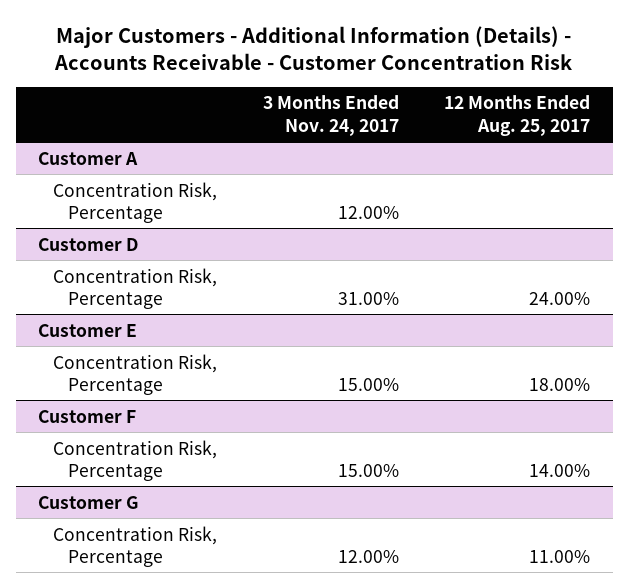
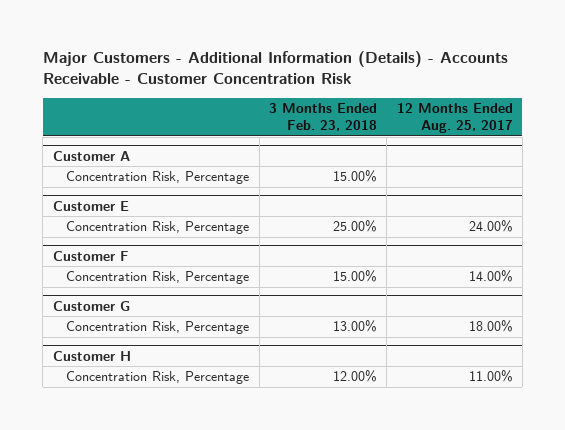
- | 3 Months Ended Nov. 24, 2017 | 12 Months Ended Aug. 25, 2017
+ | 3 Months Ended Feb. 23, 2018 | 12 Months Ended Aug. 25, 2017
- Customer D
- Concentration Risk, Percentage | 31.00% | 24.00%
@ Customer E
- Concentration Risk, Percentage | 15.00% | 18.00%
+ Concentration Risk, Percentage | 25.00% | 24.00%
@ Customer G
+ Concentration Risk, Percentage | 13.00% | 18.00%
+ Customer H

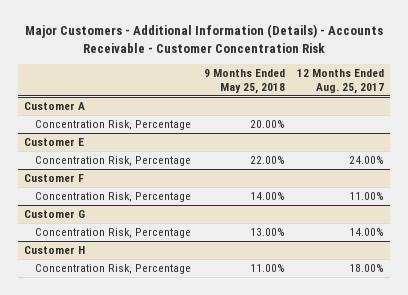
- | 3 Months Ended Feb. 23, 2018 | 12 Months Ended Aug. 25, 2017
+ | 9 Months Ended May 25, 2018 | 12 Months Ended Aug. 25, 2017
@ Customer F
- Concentration Risk, Percentage | 15.00% | 14.00%
+ Concentration Risk, Percentage | 14.00% | 11.00%
@ Customer G
- Concentration Risk, Percentage | 13.00% | 18.00%
+ Concentration Risk, Percentage | 13.00% | 14.00%
@ Customer H
- Concentration Risk, Percentage | 12.00% | 11.00%
+ Concentration Risk, Percentage | 11.00% | 18.00%

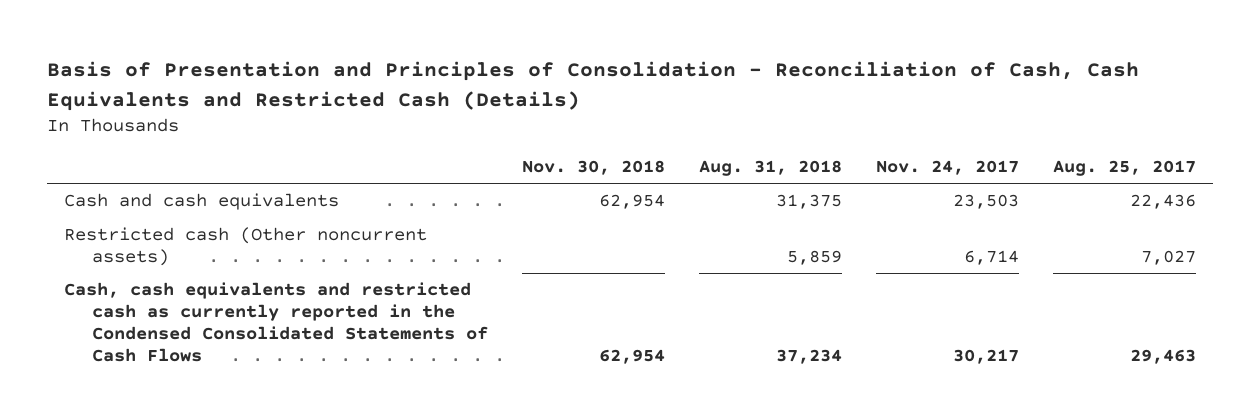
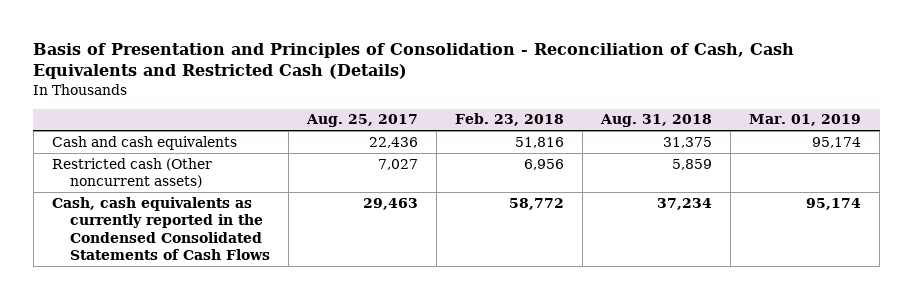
- | Nov. 30, 2018 | Aug. 31, 2018 | Nov. 24, 2017 | Aug. 25, 2017
+ | Aug. 25, 2017 | Feb. 23, 2018 | Aug. 31, 2018 | Mar. 01, 2019
- Cash, cash equivalents and restricted cash as currently reported in the Condensed Consolidated Statements of Cash Flows | 62,954 | 37,234 | 30,217 | 29,463
+ Cash, cash equivalents as currently reported in the Condensed Consolidated Statements of Cash Flows | 29,463 | 58,772 | 37,234 | 95,174

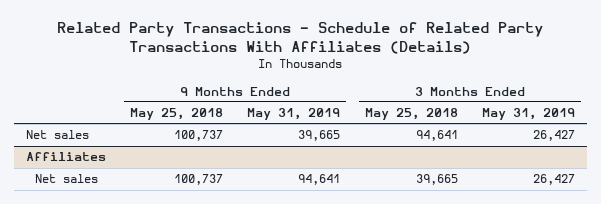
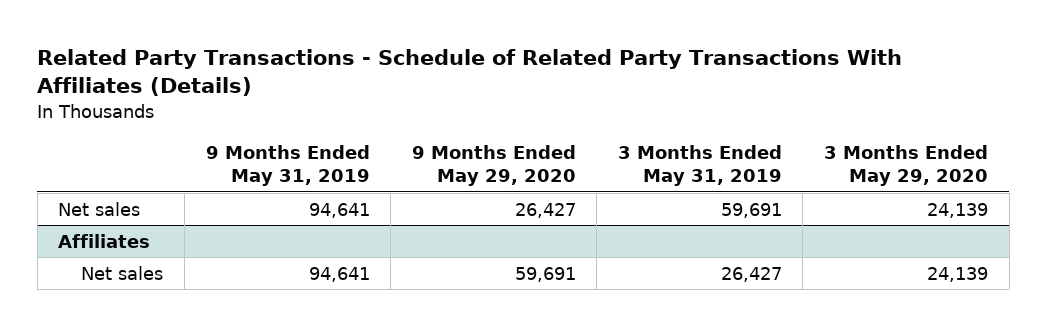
- | 9 Months Ended May 25, 2018 | 9 Months Ended May 31, 2019 | 3 Months Ended May 25, 2018 | 3 Months Ended May 31, 2019
+ | 9 Months Ended May 31, 2019 | 9 Months Ended May 29, 2020 | 3 Months Ended May 31, 2019 | 3 Months Ended May 29, 2020
- Net sales | 100,737 | 39,665 | 94,641 | 26,427
+ Net sales | 94,641 | 26,427 | 59,691 | 24,139

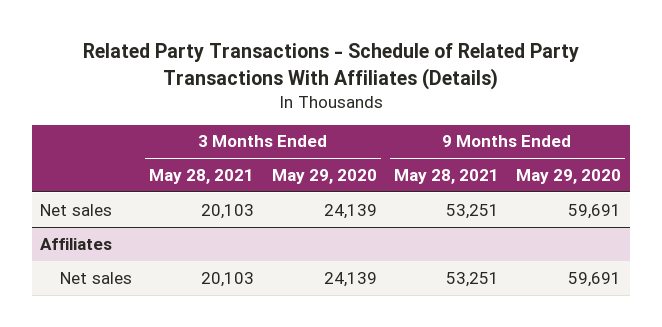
- | 9 Months Ended May 31, 2019 | 9 Months Ended May 29, 2020 | 3 Months Ended May 31, 2019 | 3 Months Ended May 29, 2020
+ | 3 Months Ended May 28, 2021 | 3 Months Ended May 29, 2020 | 9 Months Ended May 28, 2021 | 9 Months Ended May 29, 2020
- Net sales | 94,641 | 26,427 | 59,691 | 24,139
+ Net sales | 20,103 | 24,139 | 53,251 | 59,691

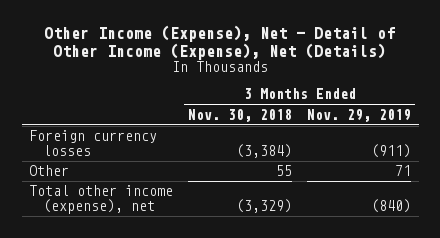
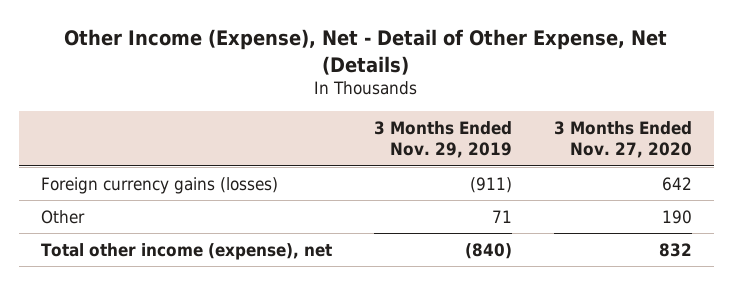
- Other Income (Expense), Net - Detail of Other Income (Expense), Net (Details)
+ Other Income (Expense), Net - Detail of Other Expense, Net (Details)
- | 3 Months Ended Nov. 30, 2018 | 3 Months Ended Nov. 29, 2019
+ | 3 Months Ended Nov. 29, 2019 | 3 Months Ended Nov. 27, 2020
- Foreign currency losses | (3,384) | (911)
+ Foreign currency gains (losses) | (911) | 642

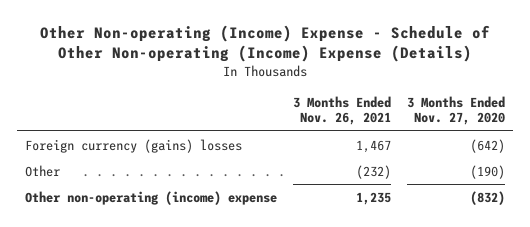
- Other Income (Expense), Net - Detail of Other Expense, Net (Details)
+ Other Non-operating (Income) Expense - Schedule of Other Non-operating (Income) Expense (Details)
- | 3 Months Ended Nov. 29, 2019 | 3 Months Ended Nov. 27, 2020
+ | 3 Months Ended Nov. 26, 2021 | 3 Months Ended Nov. 27, 2020
- Foreign currency gains (losses) | (911) | 642
- Other | 71 | 190
- Total other income (expense), net | (840) | 832
+ Foreign currency (gains) losses | 1,467 | (642)
+ Other | (232) | (190)
+ Other non-operating (income) expense | 1,235 | (832)

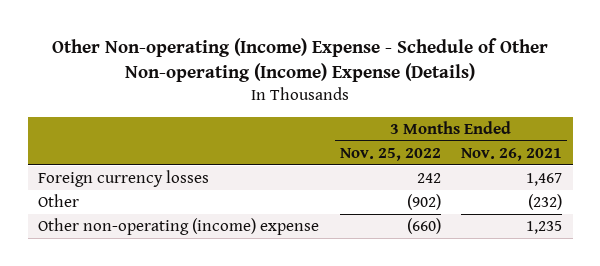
- | 3 Months Ended Nov. 26, 2021 | 3 Months Ended Nov. 27, 2020
+ | 3 Months Ended Nov. 25, 2022 | 3 Months Ended Nov. 26, 2021
- Foreign currency (gains) losses | 1,467 | (642)
+ Foreign currency losses | 242 | 1,467

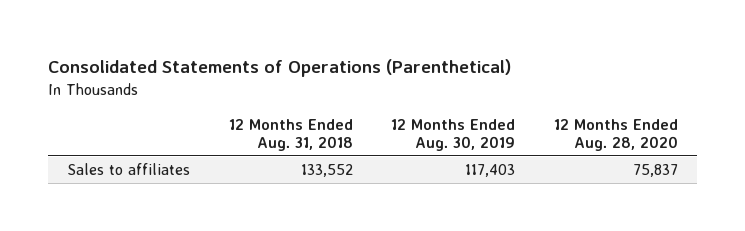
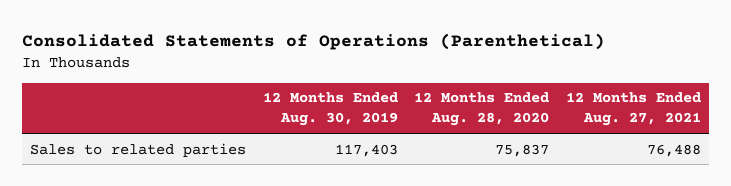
- | 12 Months Ended Aug. 31, 2018 | 12 Months Ended Aug. 30, 2019 | 12 Months Ended Aug. 28, 2020
+ | 12 Months Ended Aug. 30, 2019 | 12 Months Ended Aug. 28, 2020 | 12 Months Ended Aug. 27, 2021
- Sales to affiliates | 133,552 | 117,403 | 75,837
+ Sales to related parties | 117,403 | 75,837 | 76,488

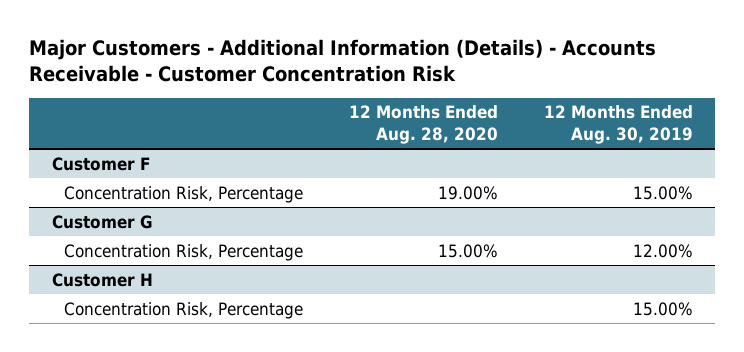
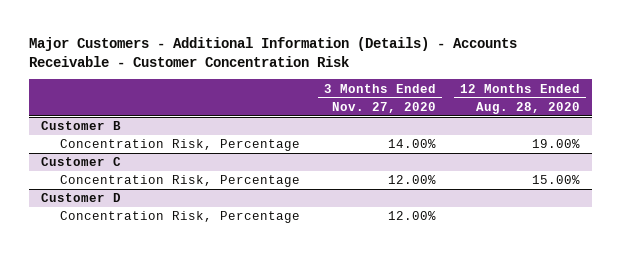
- | 12 Months Ended Aug. 28, 2020 | 12 Months Ended Aug. 30, 2019
+ | 3 Months Ended Nov. 27, 2020 | 12 Months Ended Aug. 28, 2020
- Customer F
+ Customer B
- Customer G
+ Customer C
- Customer H
+ Customer D

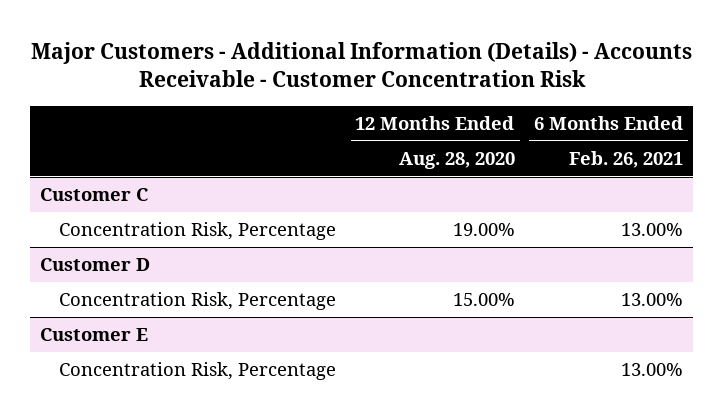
- | 3 Months Ended Nov. 27, 2020 | 12 Months Ended Aug. 28, 2020
+ | 12 Months Ended Aug. 28, 2020 | 6 Months Ended Feb. 26, 2021
- Customer B
- Concentration Risk, Percentage | 14.00% | 19.00%
@ Customer C
- Concentration Risk, Percentage | 12.00% | 15.00%
+ Concentration Risk, Percentage | 19.00% | 13.00%
@ Customer D
+ Concentration Risk, Percentage | 15.00% | 13.00%
+ Customer E

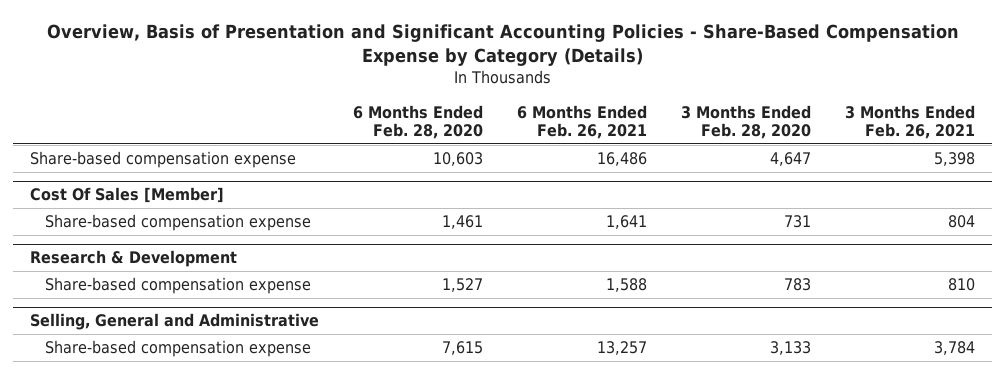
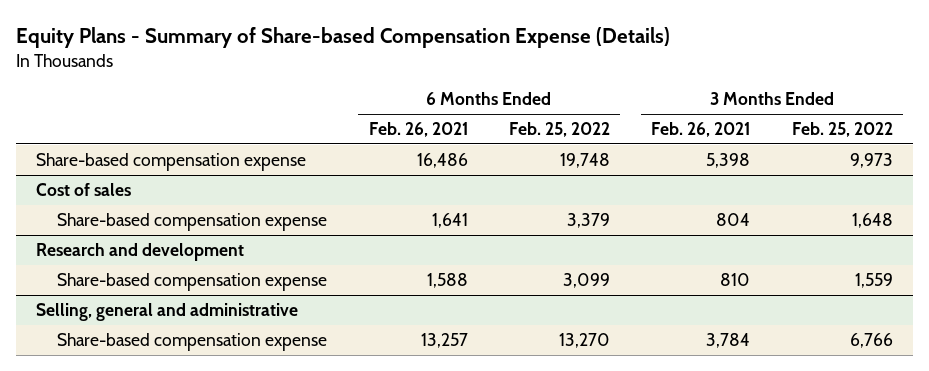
- Overview, Basis of Presentation and Significant Accounting Policies - Share-Based Compensation Expense by Category (Details)
+ Equity Plans - Summary of Share-based Compensation Expense (Details)
- | 6 Months Ended Feb. 28, 2020 | 6 Months Ended Feb. 26, 2021 | 3 Months Ended Feb. 28, 2020 | 3 Months Ended Feb. 26, 2021
+ | 6 Months Ended Feb. 26, 2021 | 6 Months Ended Feb. 25, 2022 | 3 Months Ended Feb. 26, 2021 | 3 Months Ended Feb. 25, 2022
- Cost Of Sales [Member]
+ Cost of sales
- Research & Development
+ Research and development
- Selling, General and Administrative
+ Selling, general and administrative

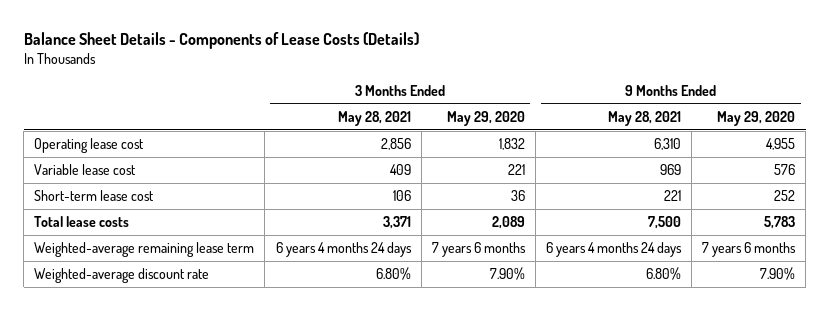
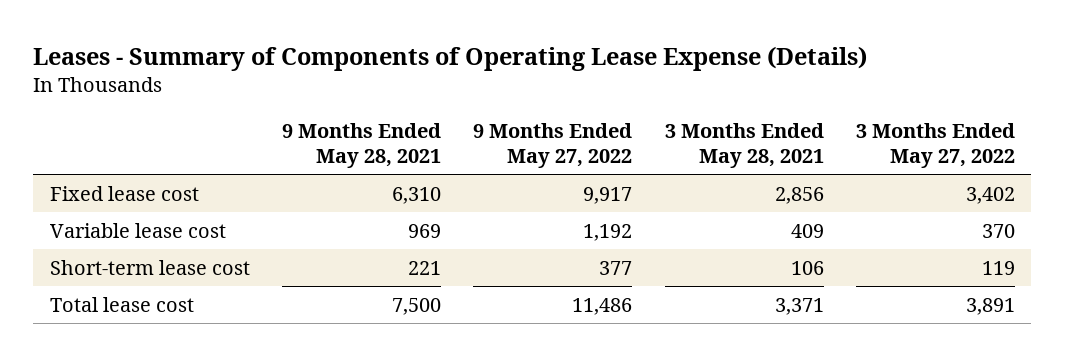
- Balance Sheet Details - Components of Lease Costs (Details)
+ Leases - Summary of Components of Operating Lease Expense (Details)
- | 3 Months Ended May 28, 2021 | 3 Months Ended May 29, 2020 | 9 Months Ended May 28, 2021 | 9 Months Ended May 29, 2020
+ | 9 Months Ended May 28, 2021 | 9 Months Ended May 27, 2022 | 3 Months Ended May 28, 2021 | 3 Months Ended May 27, 2022
- Operating lease cost | 2,856 | 1,832 | 6,310 | 4,955
+ Fixed lease cost | 6,310 | 9,917 | 2,856 | 3,402
- Total lease costs | 3,371 | 2,089 | 7,500 | 5,783
- Weighted-average remaining lease term | 6 years 4 months 24 days | 7 years 6 months | 6 years 4 months 24 days | 7 years 6 months
- Weighted-average discount rate | 6.80% | 7.90% | 6.80% | 7.90%
+ Total lease cost | 7,500 | 11,486 | 3,371 | 3,891

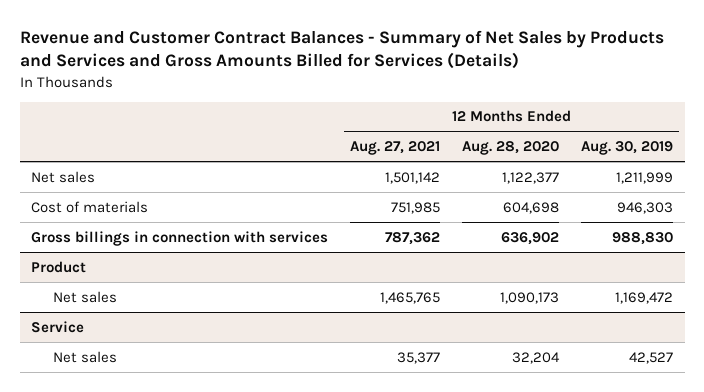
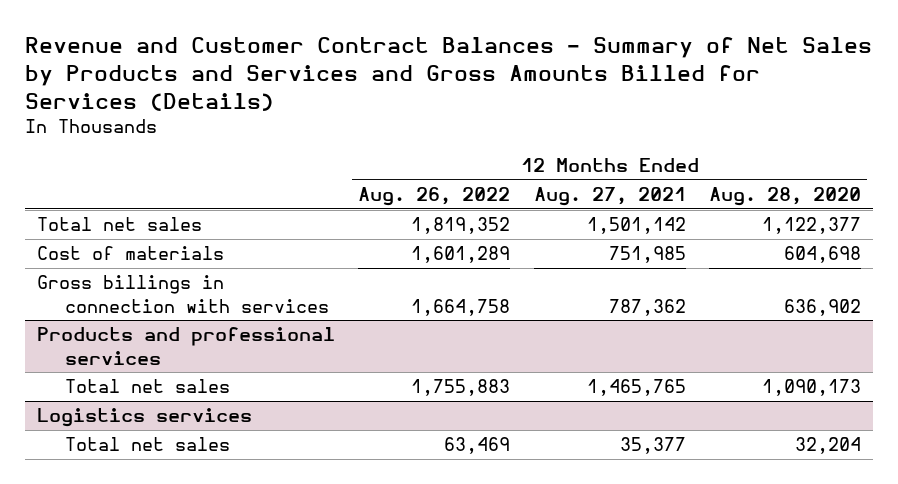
- | 12 Months Ended Aug. 27, 2021 | 12 Months Ended Aug. 28, 2020 | 12 Months Ended Aug. 30, 2019
+ | 12 Months Ended Aug. 26, 2022 | 12 Months Ended Aug. 27, 2021 | 12 Months Ended Aug. 28, 2020
- Net sales | 1,501,142 | 1,122,377 | 1,211,999
+ Total net sales | 1,819,352 | 1,501,142 | 1,122,377
- Product
- Net sales | 1,465,765 | 1,090,173 | 1,169,472
- Service
- Net sales | 35,377 | 32,204 | 42,527
+ Products and professional services
+ Total net sales | 1,755,883 | 1,465,765 | 1,090,173
+ Logistics services
+ Total net sales | 63,469 | 35,377 | 32,204

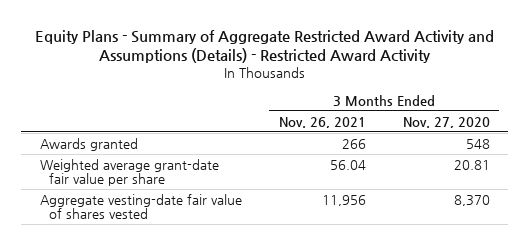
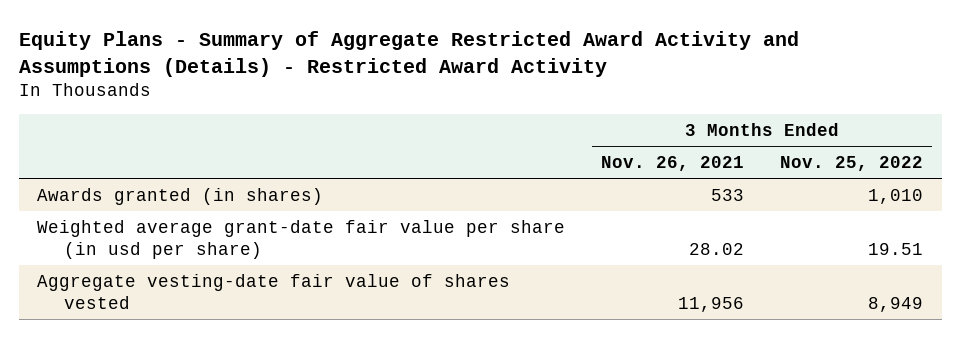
- | 3 Months Ended Nov. 26, 2021 | 3 Months Ended Nov. 27, 2020
+ | 3 Months Ended Nov. 26, 2021 | 3 Months Ended Nov. 25, 2022
- Awards granted | 266 | 548
- Weighted average grant-date fair value per share | 56.04 | 20.81
+ Awards granted (in shares) | 533 | 1,010
+ Weighted average grant-date fair value per share (in usd per share) | 28.02 | 19.51

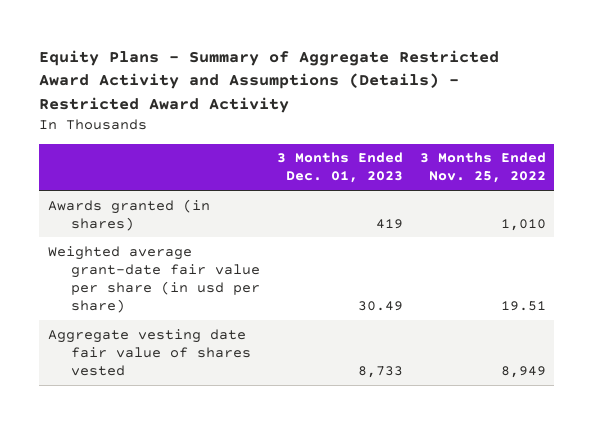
- | 3 Months Ended Nov. 26, 2021 | 3 Months Ended Nov. 25, 2022
+ | 3 Months Ended Dec. 01, 2023 | 3 Months Ended Nov. 25, 2022
- Aggregate vesting-date fair value of shares vested | 11,956 | 8,949
+ Aggregate vesting date fair value of shares vested | 8,733 | 8,949

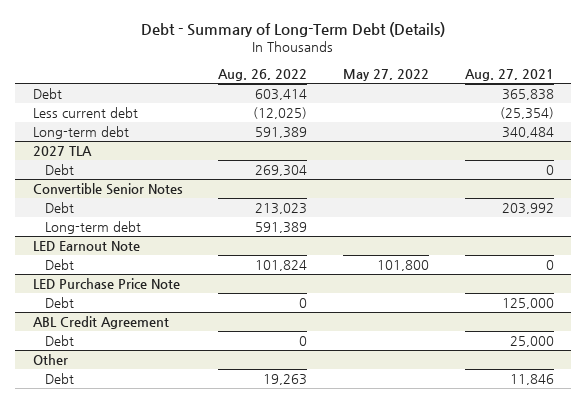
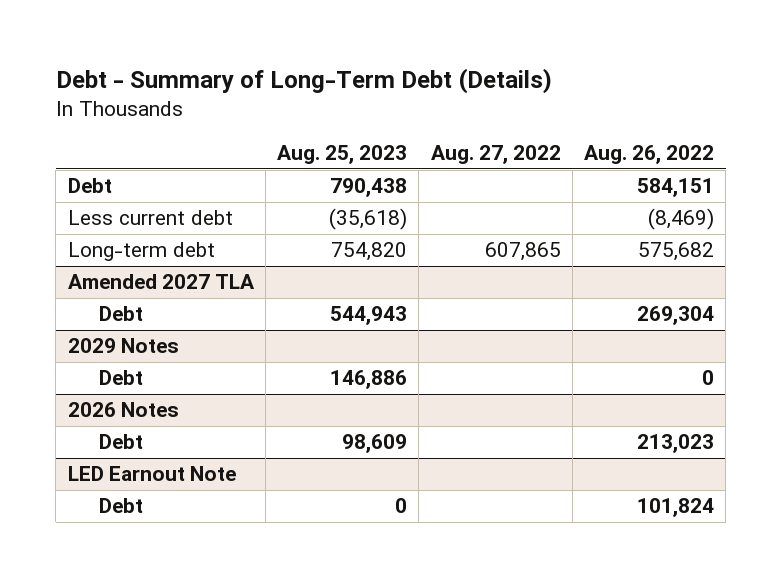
- | Aug. 26, 2022 | May 27, 2022 | Aug. 27, 2021
+ | Aug. 25, 2023 | Aug. 27, 2022 | Aug. 26, 2022
- Debt | 603,414 | | 365,838
- Less current debt | (12,025) | | (25,354)
- Long-term debt | 591,389 | | 340,484
- 2027 TLA
+ Debt | 790,438 | | 584,151
+ Less current debt | (35,618) | | (8,469)
+ Long-term debt | 754,820 | 607,865 | 575,682
+ Amended 2027 TLA
- Convertible Senior Notes
+ 2029 Notes
+ Debt | 146,886 | | 0
+ 2026 Notes
- Long-term debt | 591,389 | |
- LED Purchase Price Note
- Debt | 0 | | 125,000
- ABL Credit Agreement
- Debt | 0 | | 25,000
- Other
- Debt | 19,263 | | 11,846

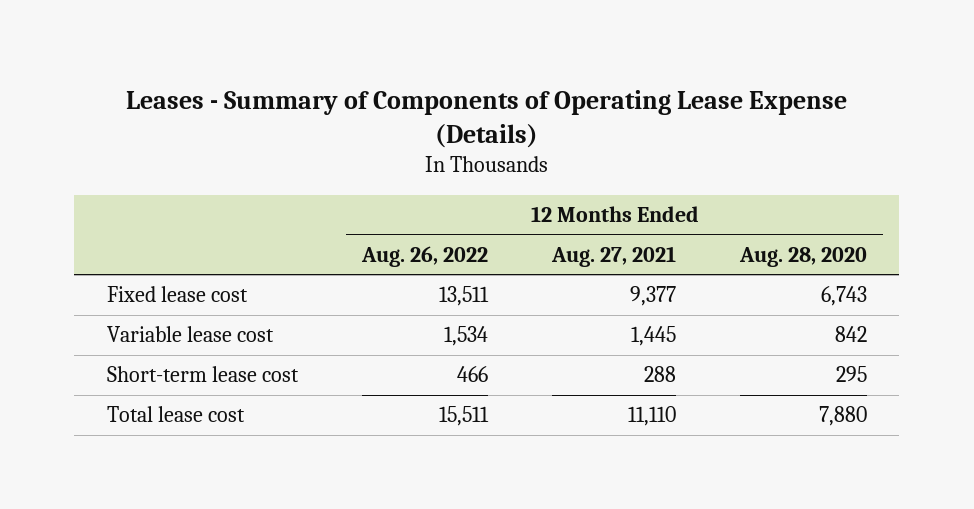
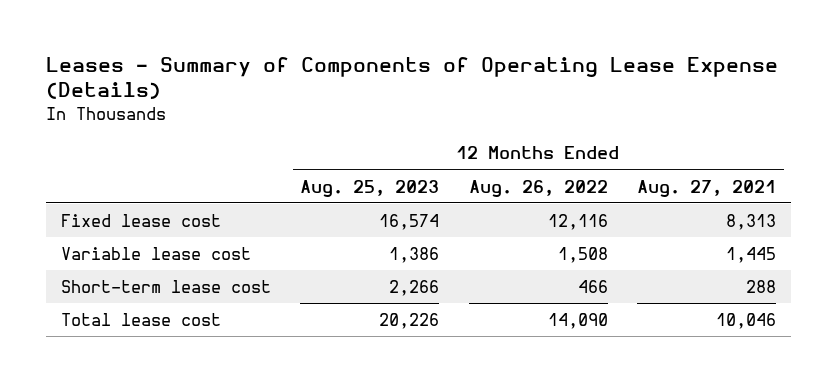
- | 12 Months Ended Aug. 26, 2022 | 12 Months Ended Aug. 27, 2021 | 12 Months Ended Aug. 28, 2020
+ | 12 Months Ended Aug. 25, 2023 | 12 Months Ended Aug. 26, 2022 | 12 Months Ended Aug. 27, 2021
- Fixed lease cost | 13,511 | 9,377 | 6,743
- Variable lease cost | 1,534 | 1,445 | 842
+ Fixed lease cost | 16,574 | 12,116 | 8,313
+ Variable lease cost | 1,386 | 1,508 | 1,445
- Total lease cost | 15,511 | 11,110 | 7,880
+ Total lease cost | 20,226 | 14,090 | 10,046

